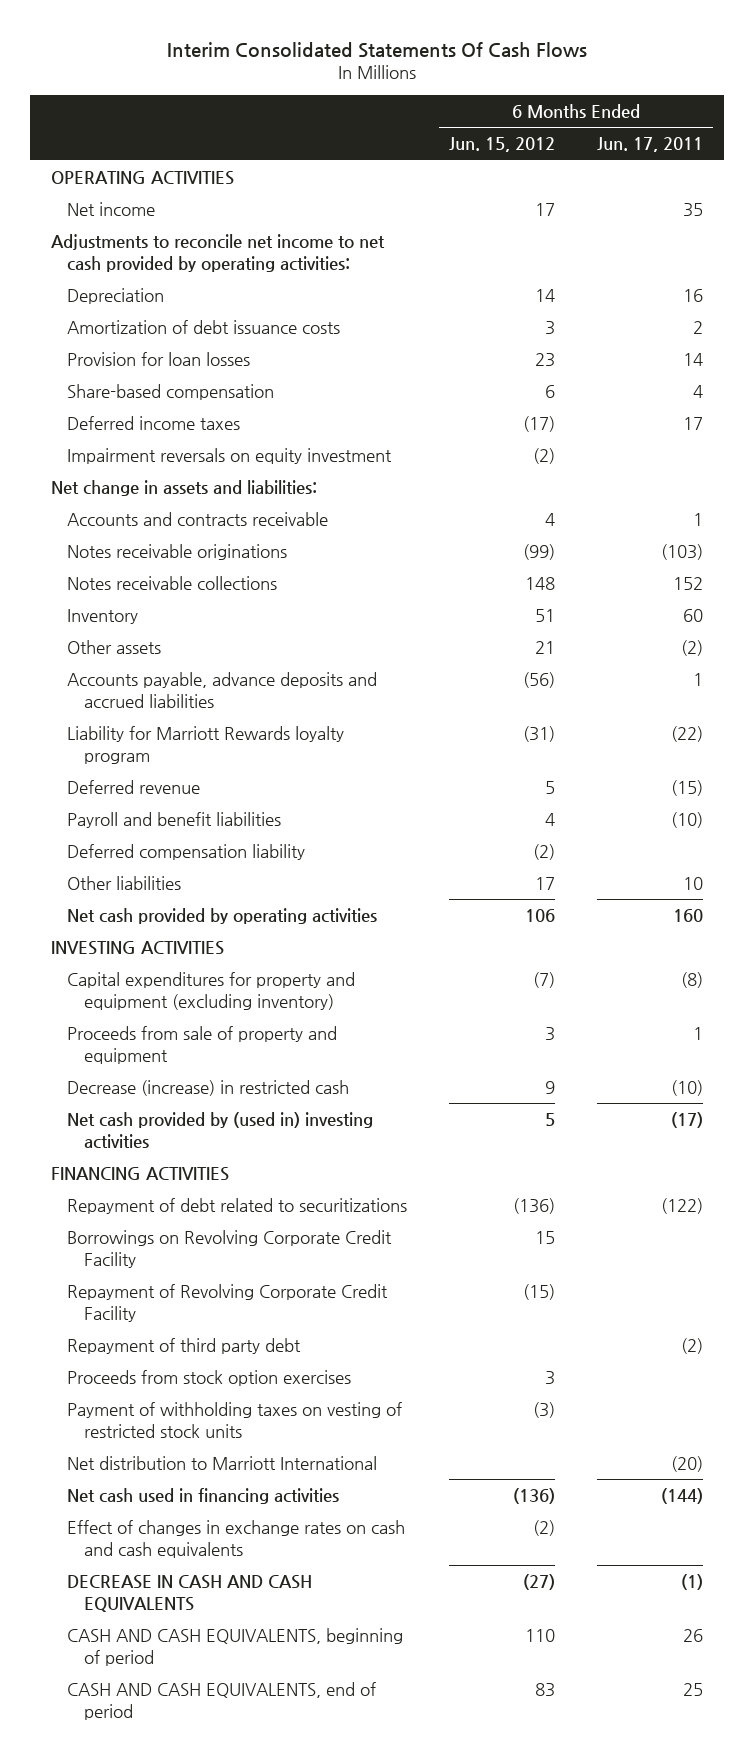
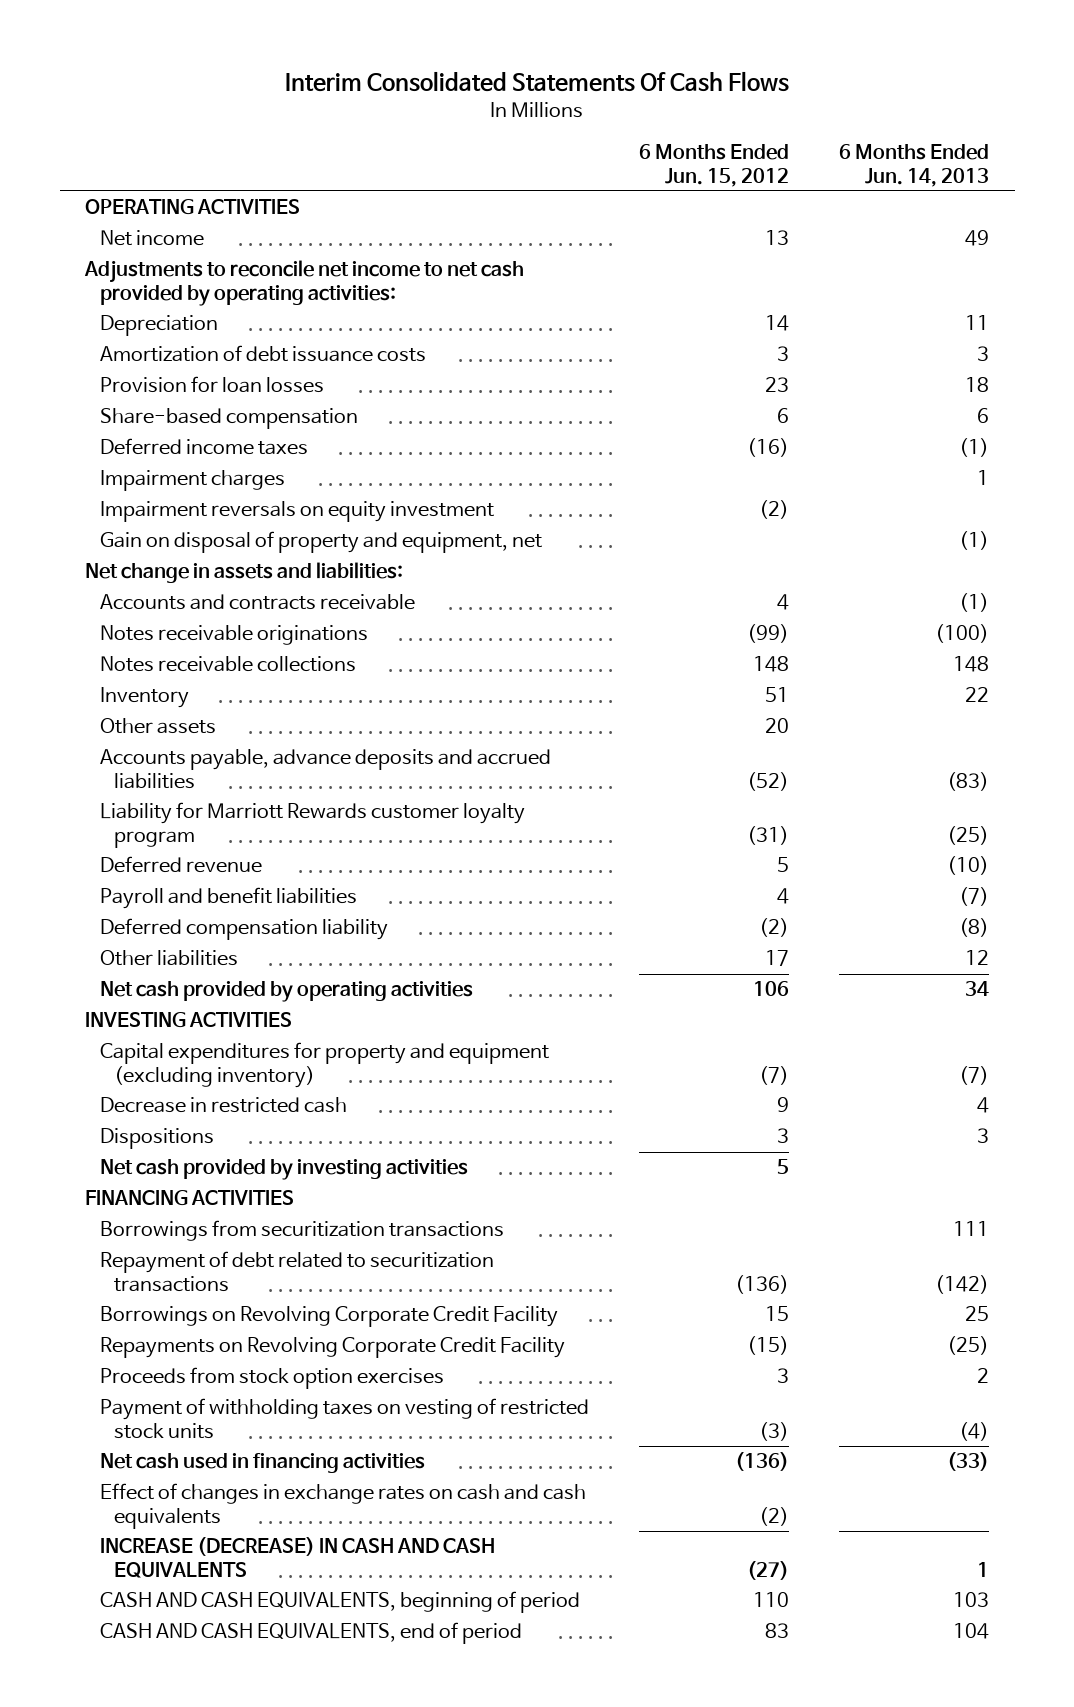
- | 6 Months Ended Jun. 15, 2012 | 6 Months Ended Jun. 17, 2011
+ | 6 Months Ended Jun. 15, 2012 | 6 Months Ended Jun. 14, 2013
- Net income | 17 | 35
+ Net income | 13 | 49
- Deferred income taxes | (17) | 17
+ Deferred income taxes | (16) | (1)
+ Impairment charges | | 1
+ Gain on disposal of property and equipment, net | | (1)
- Other assets | 21 | (2)
- Accounts payable, advance deposits and accrued liabilities | (56) | 1
- Liability for Marriott Rewards loyalty program | (31) | (22)
+ Other assets | 20 |
+ Accounts payable, advance deposits and accrued liabilities | (52) | (83)
+ Liability for Marriott Rewards customer loyalty program | (31) | (25)
- Proceeds from sale of property and equipment | 3 | 1
- Decrease (increase) in restricted cash | 9 | (10)
- Net cash provided by (used in) investing activities | 5 | (17)
+ Decrease in restricted cash | 9 | 4
+ Dispositions | 3 | 3
+ Net cash provided by investing activities | 5 |
- Repayment of debt related to securitizations | (136) | (122)
+ Borrowings from securitization transactions | | 111
+ Repayment of debt related to securitization transactions | (136) | (142)
- Repayment of Revolving Corporate Credit Facility | (15) |
- Repayment of third party debt | | (2)
+ Repayments on Revolving Corporate Credit Facility | (15) | (25)
- Net distribution to Marriott International | | (20)
- DECREASE IN CASH AND CASH EQUIVALENTS | (27) | (1)
+ INCREASE (DECREASE) IN CASH AND CASH EQUIVALENTS | (27) | 1

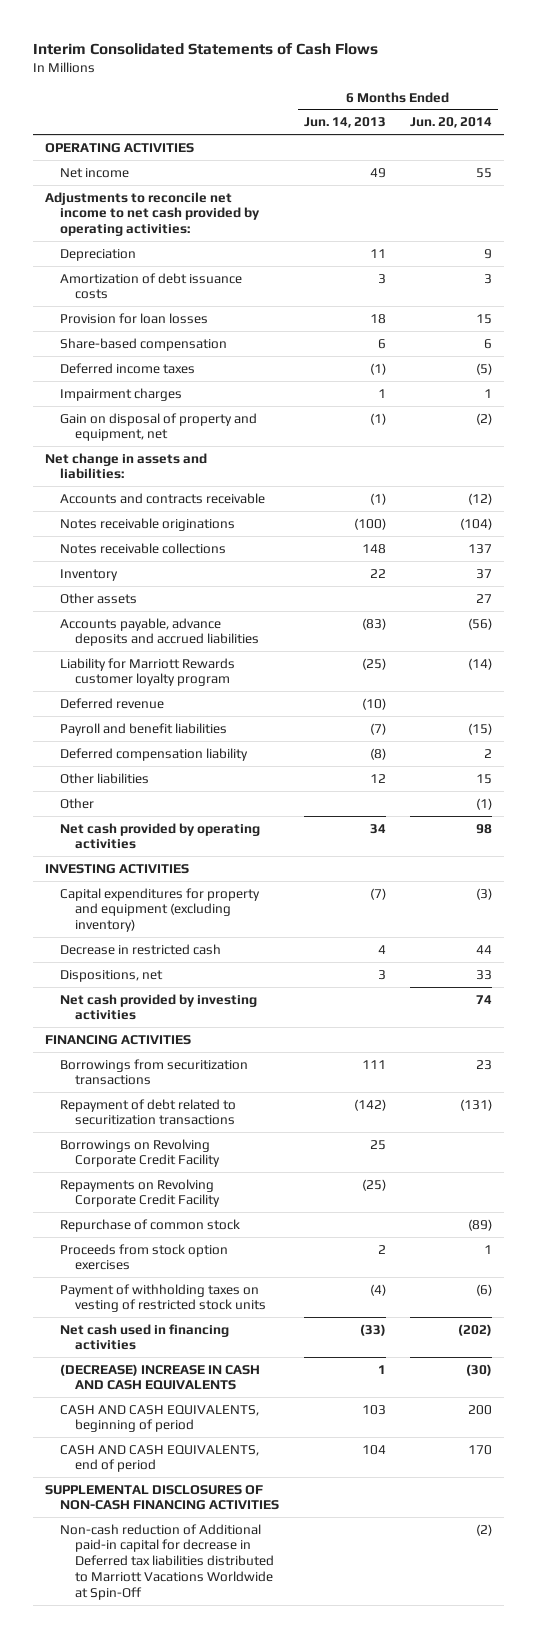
- Interim Consolidated Statements Of Cash Flows
+ Interim Consolidated Statements of Cash Flows
- | 6 Months Ended Jun. 15, 2012 | 6 Months Ended Jun. 14, 2013
+ | 6 Months Ended Jun. 14, 2013 | 6 Months Ended Jun. 20, 2014
- Impairment reversals on equity investment | (2) |
+ Other | | (1)
- Dispositions | 3 | 3
+ Dispositions, net | 3 | 33
+ Repurchase of common stock | | (89)
- Effect of changes in exchange rates on cash and cash equivalents | (2) |
- INCREASE (DECREASE) IN CASH AND CASH EQUIVALENTS | (27) | 1
+ (DECREASE) INCREASE IN CASH AND CASH EQUIVALENTS | 1 | (30)
+ SUPPLEMENTAL DISCLOSURES OF NON-CASH FINANCING ACTIVITIES
+ Non-cash reduction of Additional paid-in capital for decrease in Deferred tax liabilities distributed to Marriott Vacations Worldwide at Spin-Off | | (2)

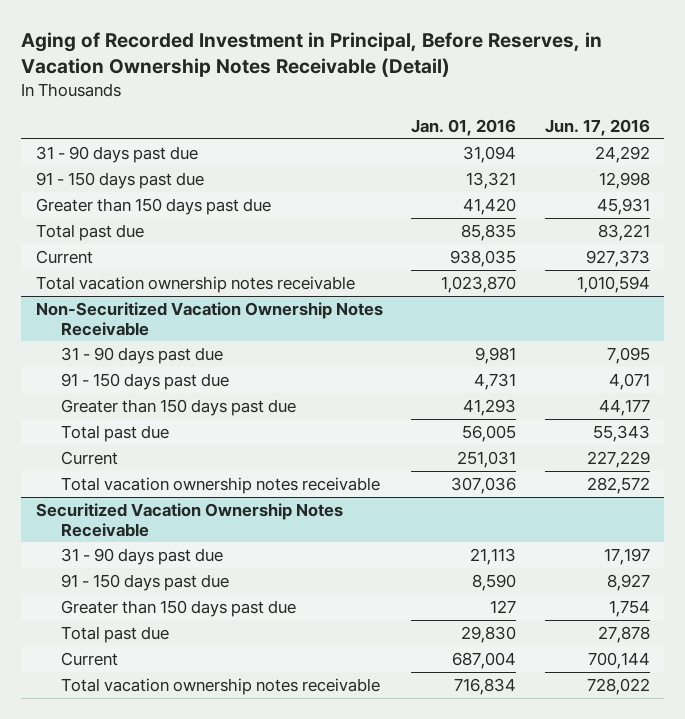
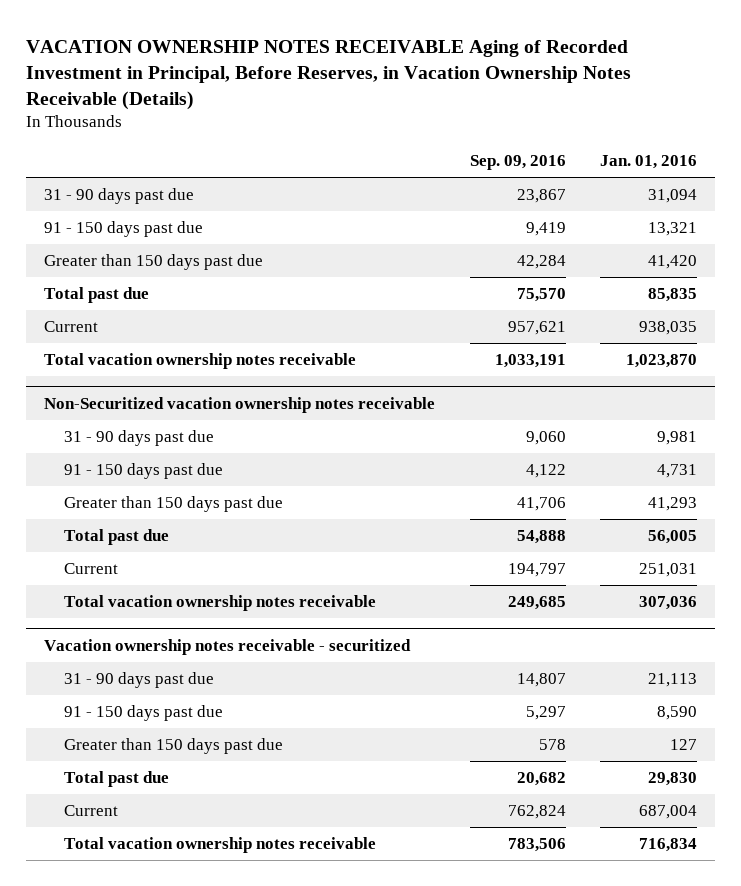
- Aging of Recorded Investment in Principal, Before Reserves, in Vacation Ownership Notes Receivable (Detail)
+ VACATION OWNERSHIP NOTES RECEIVABLE Aging of Recorded Investment in Principal, Before Reserves, in Vacation Ownership Notes Receivable (Details)
- | Jan. 01, 2016 | Jun. 17, 2016
+ | Sep. 09, 2016 | Jan. 01, 2016
- Non-Securitized Vacation Ownership Notes Receivable
+ Non-Securitized vacation ownership notes receivable
- Securitized Vacation Ownership Notes Receivable
+ Vacation ownership notes receivable - securitized

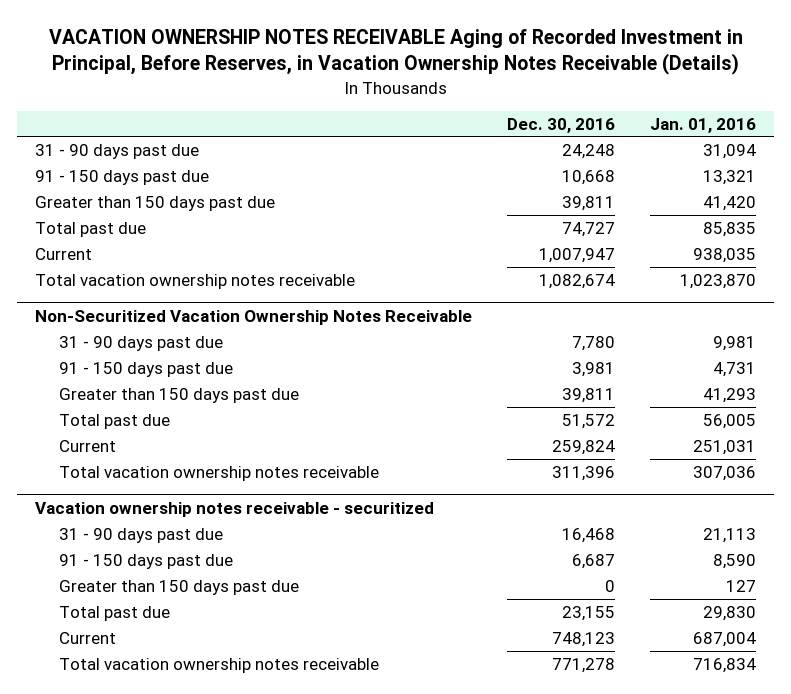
- | Sep. 09, 2016 | Jan. 01, 2016
+ | Dec. 30, 2016 | Jan. 01, 2016
- Non-Securitized vacation ownership notes receivable
+ Non-Securitized Vacation Ownership Notes Receivable

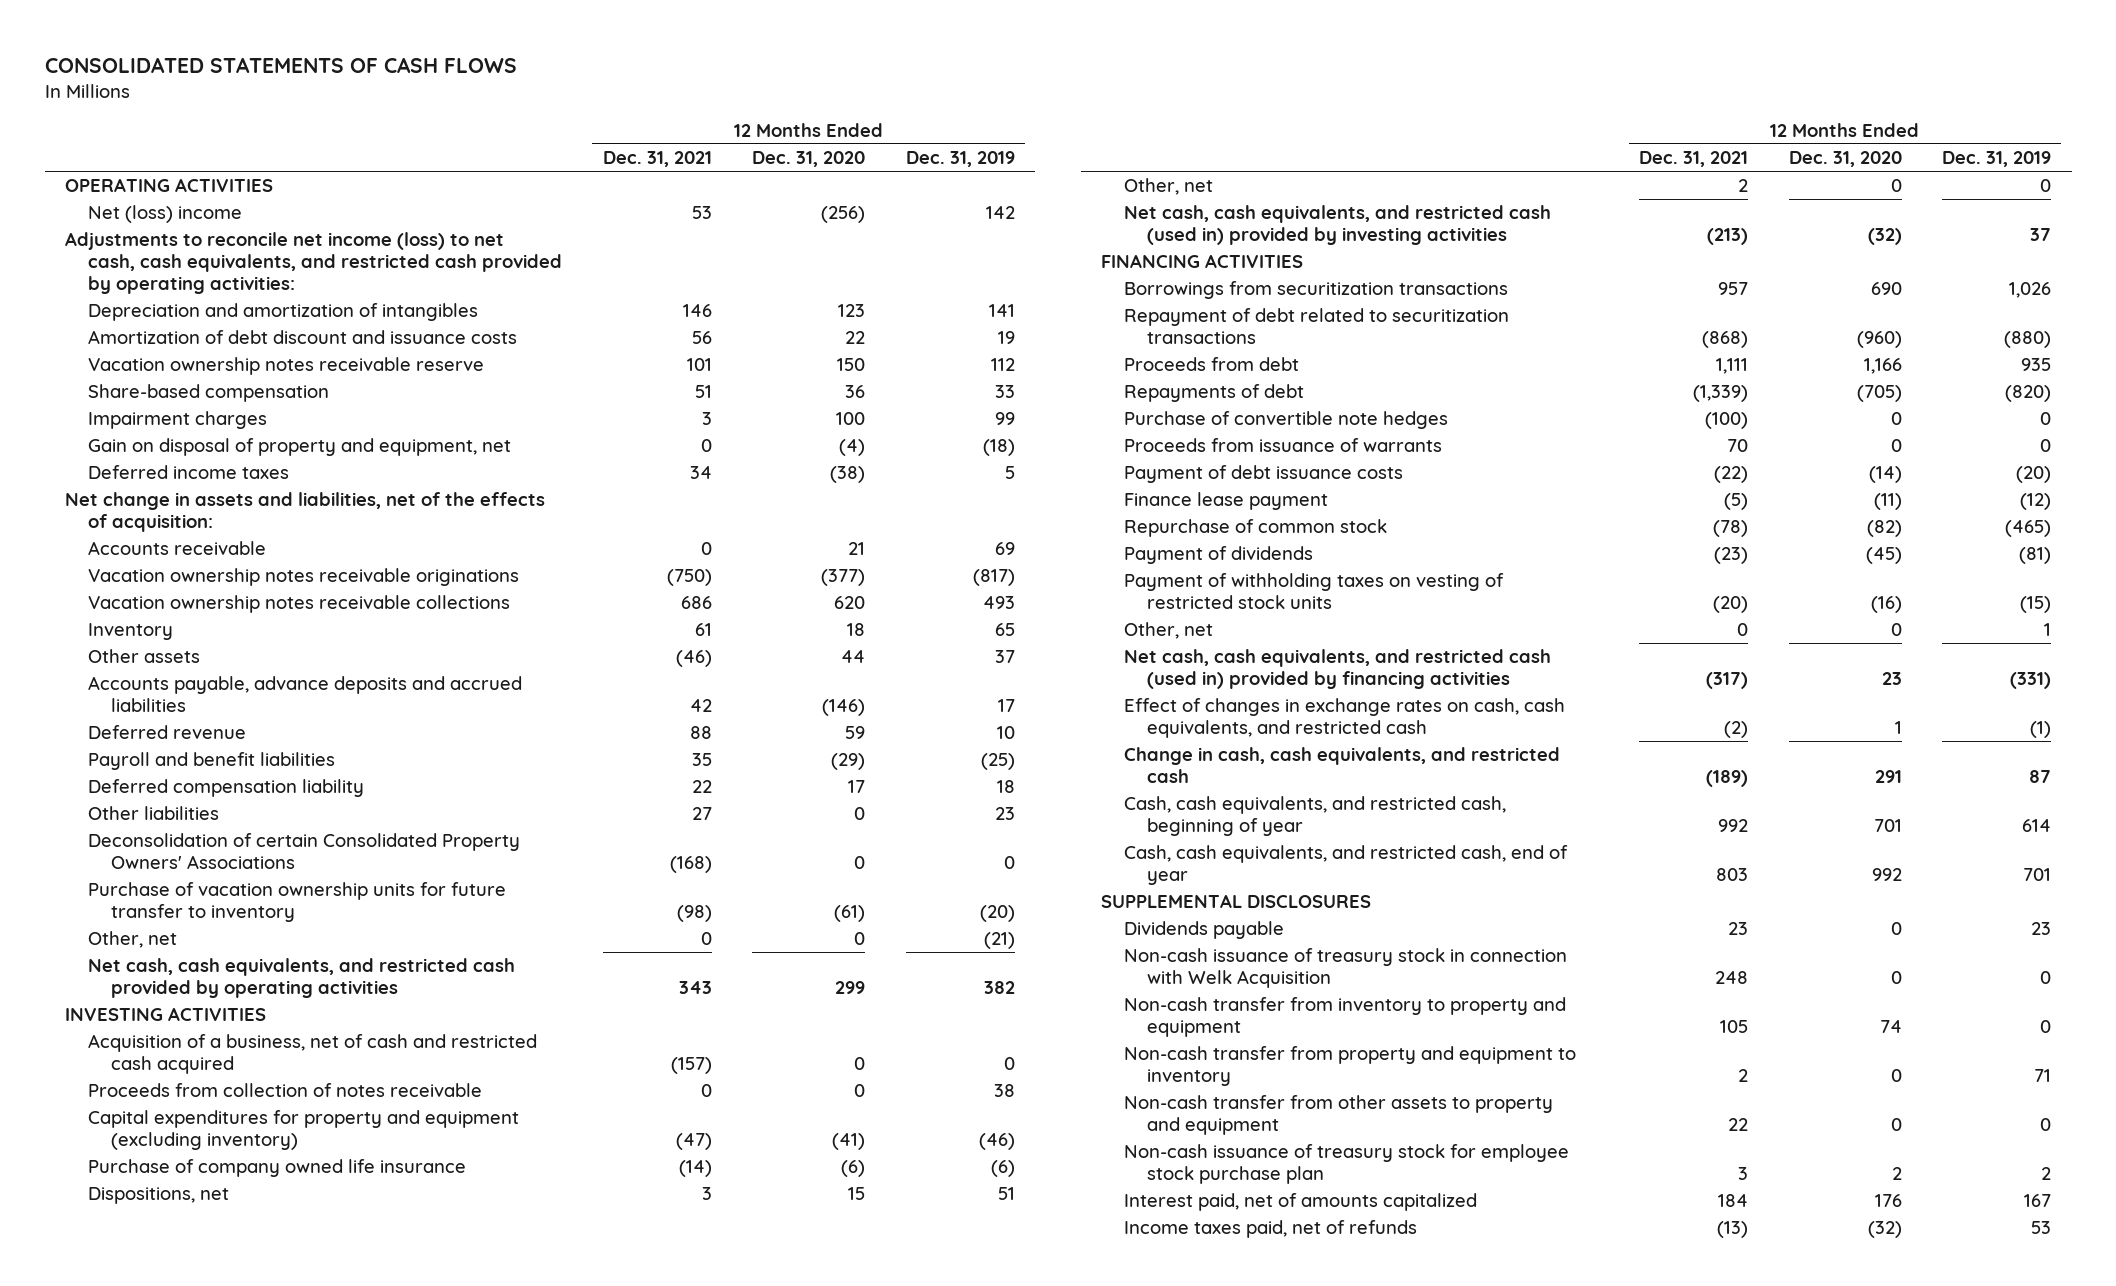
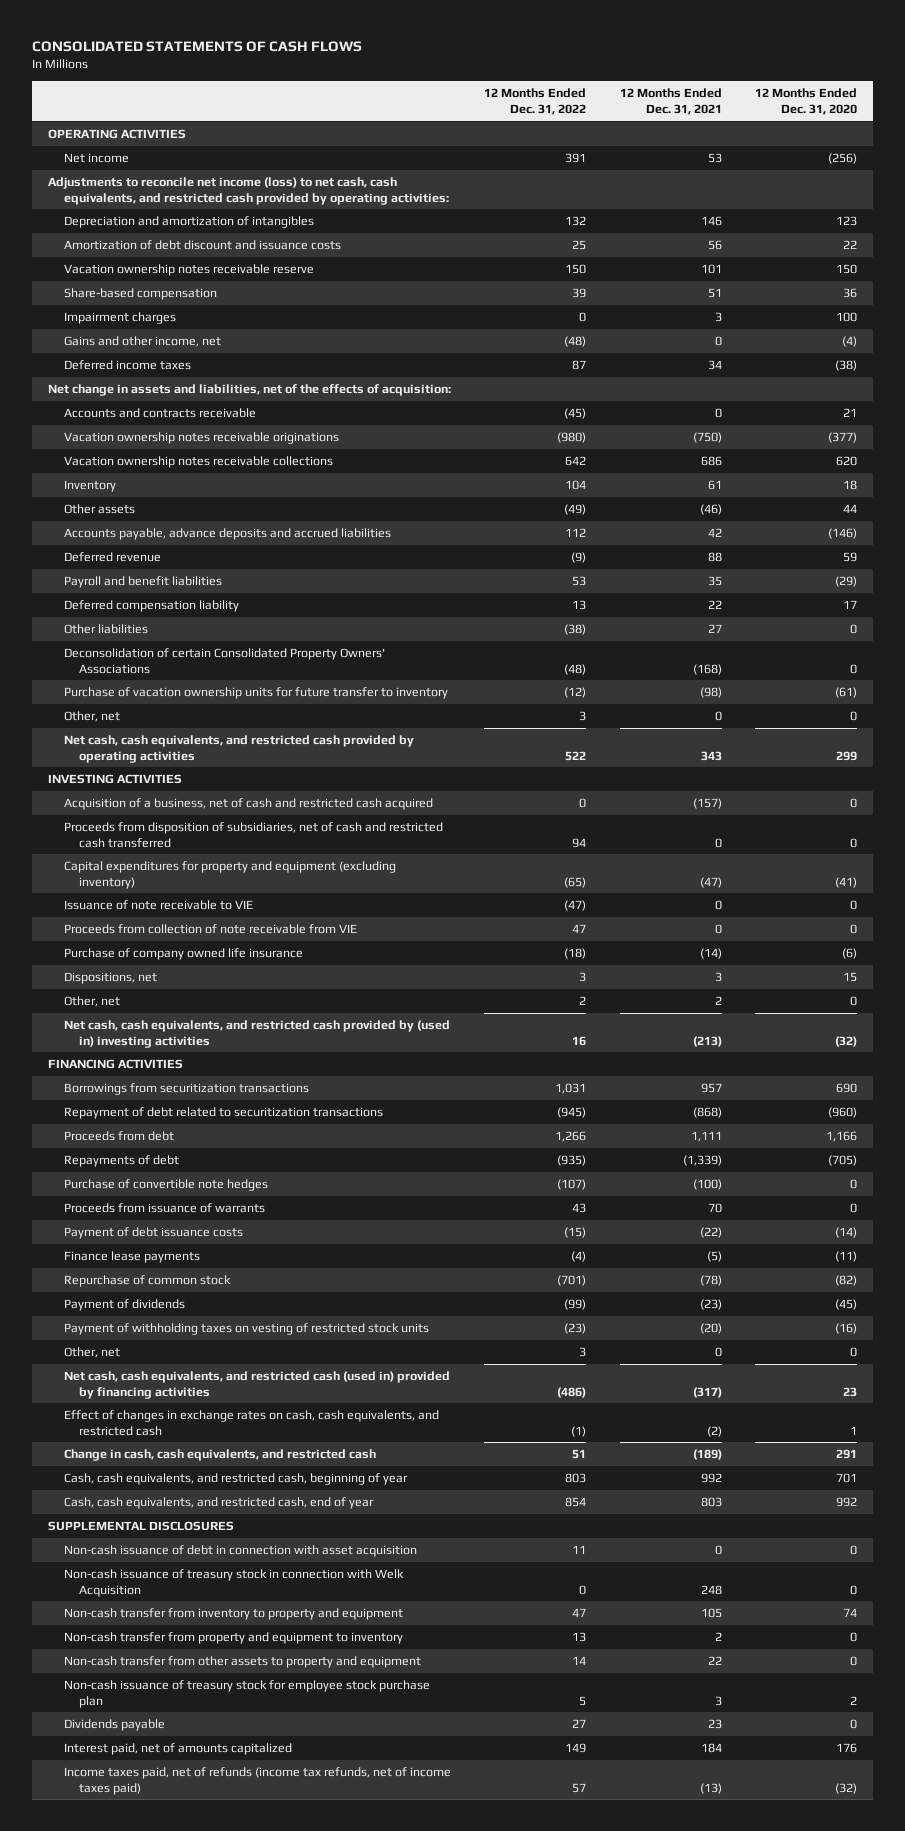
- | 12 Months Ended Dec. 31, 2021 | 12 Months Ended Dec. 31, 2020 | 12 Months Ended Dec. 31, 2019
+ | 12 Months Ended Dec. 31, 2022 | 12 Months Ended Dec. 31, 2021 | 12 Months Ended Dec. 31, 2020
- Net (loss) income | 53 | (256) | 142
+ Net income | 391 | 53 | (256)
- Gain on disposal of property and equipment, net | 0 | (4) | (18)
+ Gains and other income, net | (48) | 0 | (4)
- Accounts receivable | 0 | 21 | 69
+ Accounts and contracts receivable | (45) | 0 | 21
- Proceeds from collection of notes receivable | 0 | 0 | 38
+ Proceeds from disposition of subsidiaries, net of cash and restricted cash transferred | 94 | 0 | 0
+ Issuance of note receivable to VIE | (47) | 0 | 0
+ Proceeds from collection of note receivable from VIE | 47 | 0 | 0
- Net cash, cash equivalents, and restricted cash (used in) provided by investing activities | (213) | (32) | 37
+ Net cash, cash equivalents, and restricted cash provided by (used in) investing activities | 16 | (213) | (32)
- Finance lease payment | (5) | (11) | (12)
+ Finance lease payments | (4) | (5) | (11)
+ Non-cash issuance of debt in connection with asset acquisition | 11 | 0 | 0
moved down: Dividends payable | 27 | 23 | 0
- Income taxes paid, net of refunds | (13) | (32) | 53
+ Income taxes paid, net of refunds (income tax refunds, net of income taxes paid) | 57 | (13) | (32)

